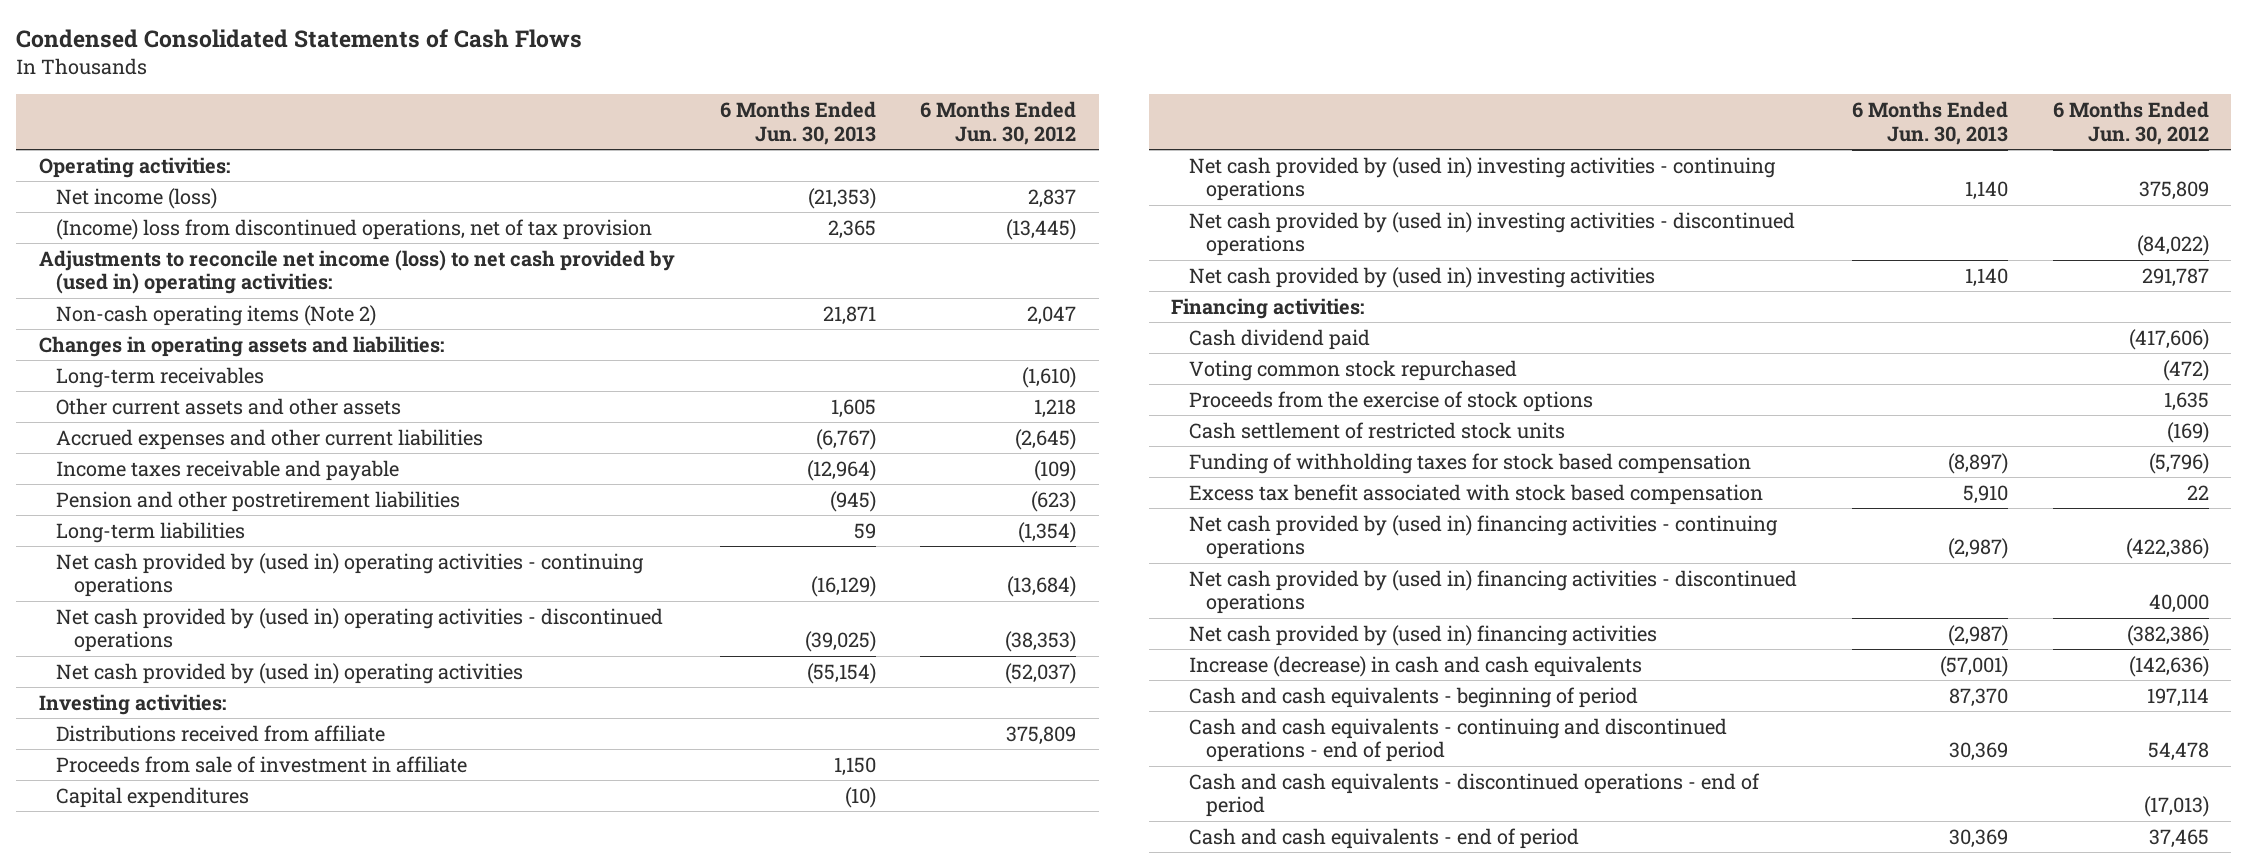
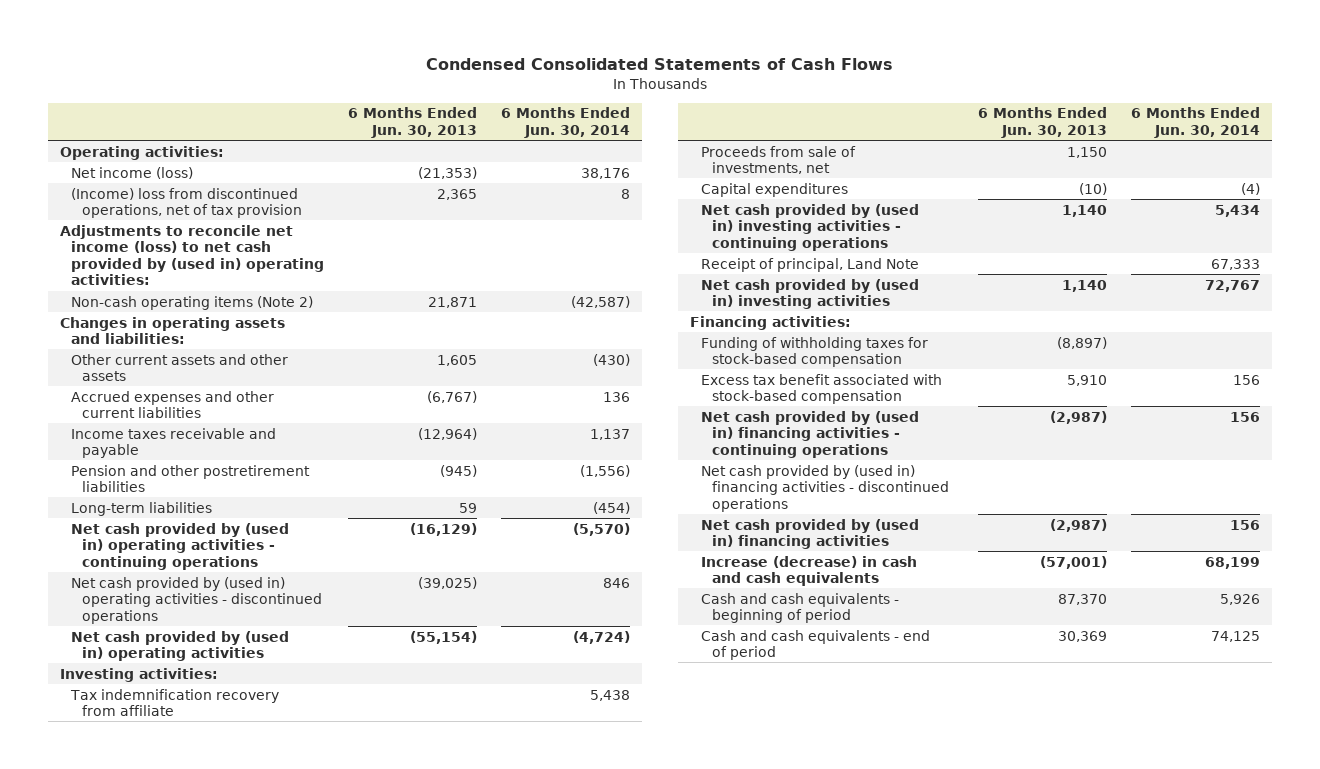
- | 6 Months Ended Jun. 30, 2013 | 6 Months Ended Jun. 30, 2012
+ | 6 Months Ended Jun. 30, 2013 | 6 Months Ended Jun. 30, 2014
- Long-term receivables | | (1,610)
- Distributions received from affiliate | | 375,809
- Proceeds from sale of investment in affiliate | 1,150 |
+ Tax indemnification recovery from affiliate | | 5,438
+ Proceeds from sale of investments, net | 1,150 |
- Net cash provided by (used in) investing activities - discontinued operations | | (84,022)
+ Receipt of principal, Land Note | | 67,333
- Cash dividend paid | | (417,606)
- Voting common stock repurchased | | (472)
- Proceeds from the exercise of stock options | | 1,635
- Cash settlement of restricted stock units | | (169)
- Funding of withholding taxes for stock based compensation | (8,897) | (5,796)
- Excess tax benefit associated with stock based compensation | 5,910 | 22
+ Funding of withholding taxes for stock-based compensation | (8,897) |
+ Excess tax benefit associated with stock-based compensation | 5,910 | 156
- Cash and cash equivalents - continuing and discontinued operations - end of period | 30,369 | 54,478
- Cash and cash equivalents - discontinued operations - end of period | | (17,013)

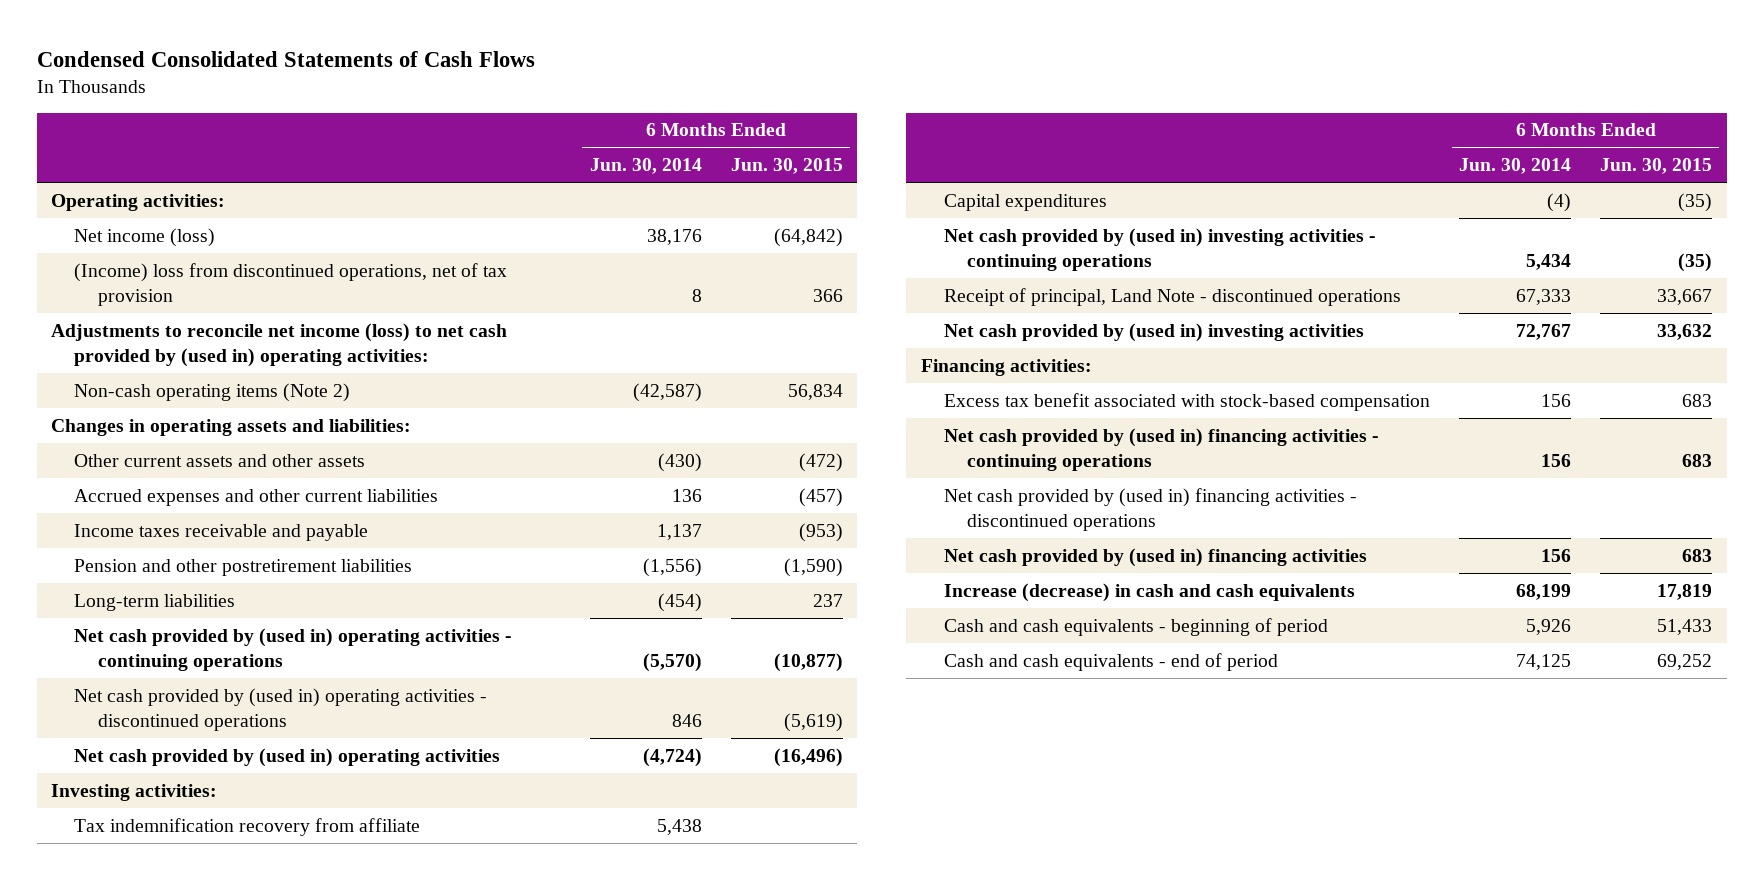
- | 6 Months Ended Jun. 30, 2013 | 6 Months Ended Jun. 30, 2014
+ | 6 Months Ended Jun. 30, 2014 | 6 Months Ended Jun. 30, 2015
- Proceeds from sale of investments, net | 1,150 |
- Receipt of principal, Land Note | | 67,333
+ Receipt of principal, Land Note - discontinued operations | 67,333 | 33,667
- Funding of withholding taxes for stock-based compensation | (8,897) |

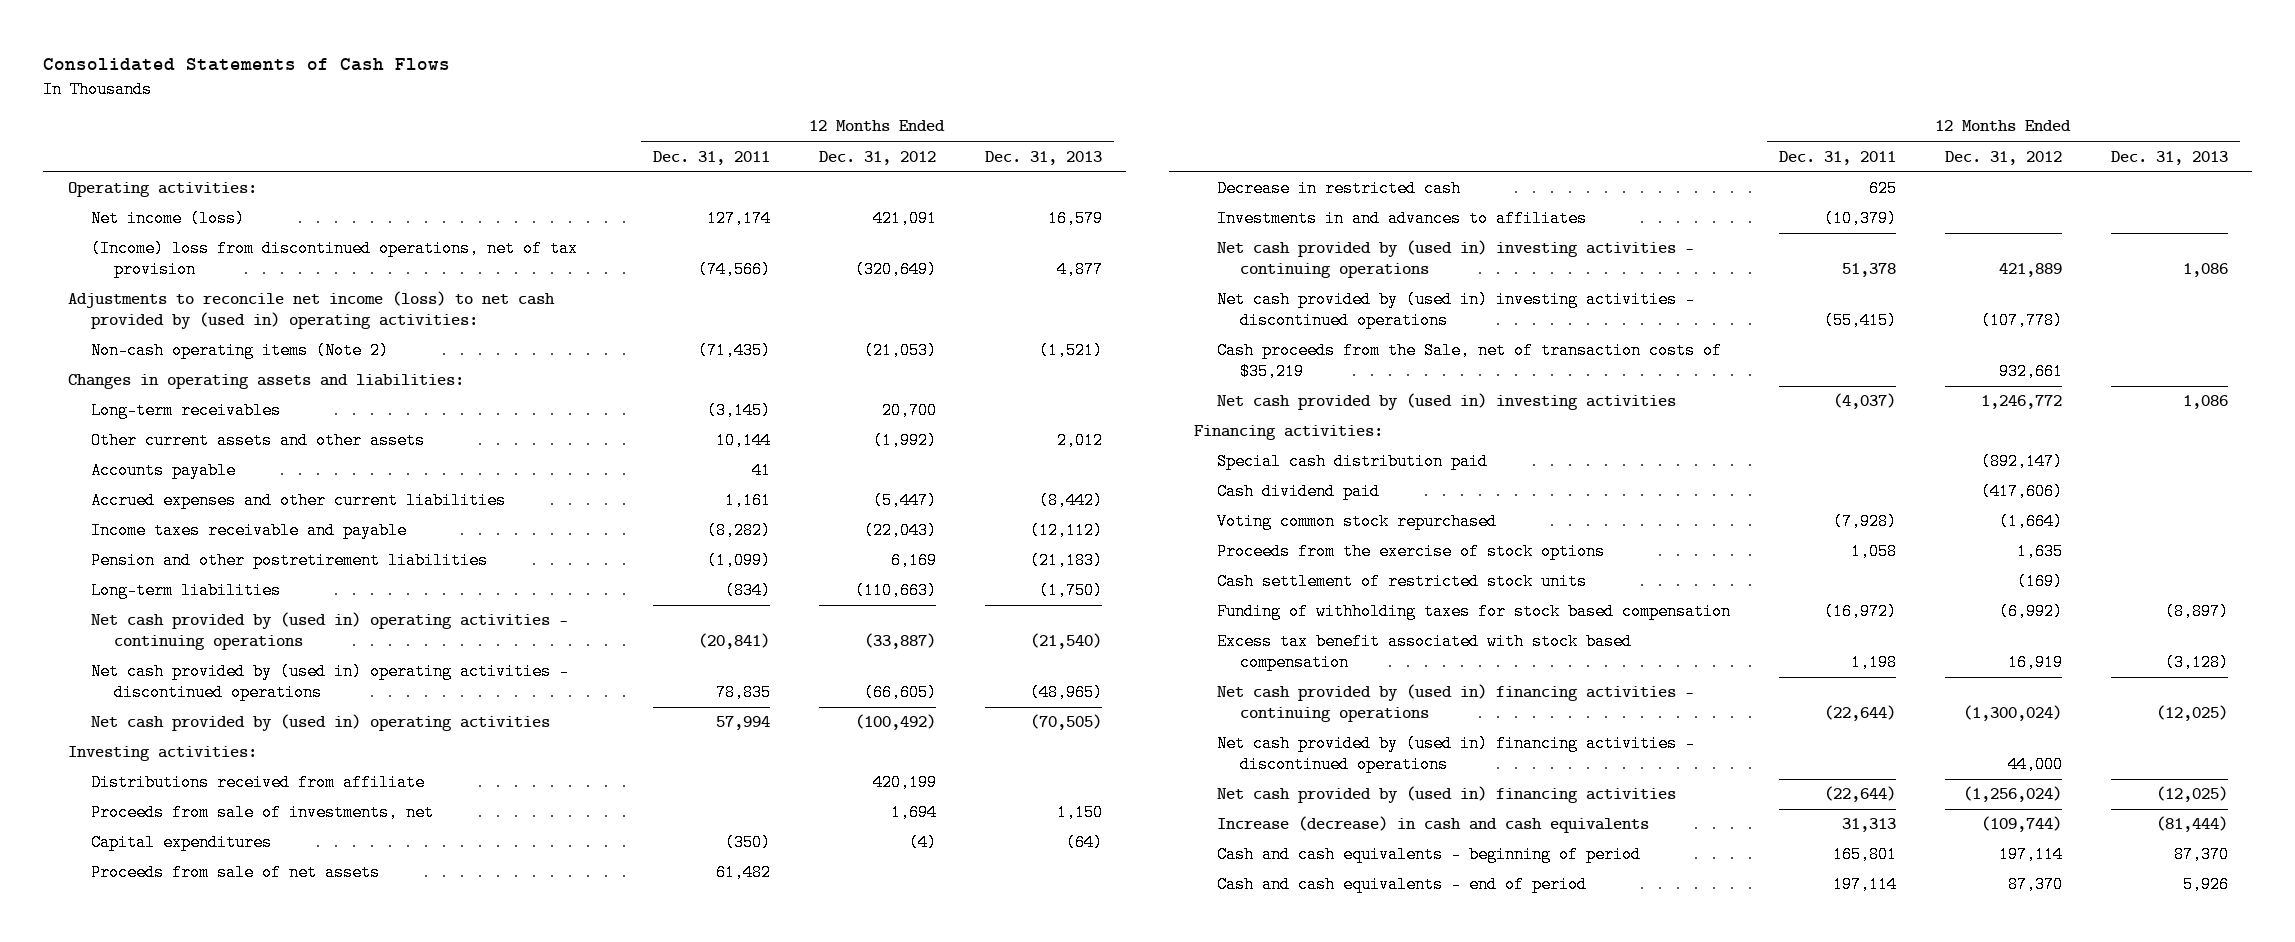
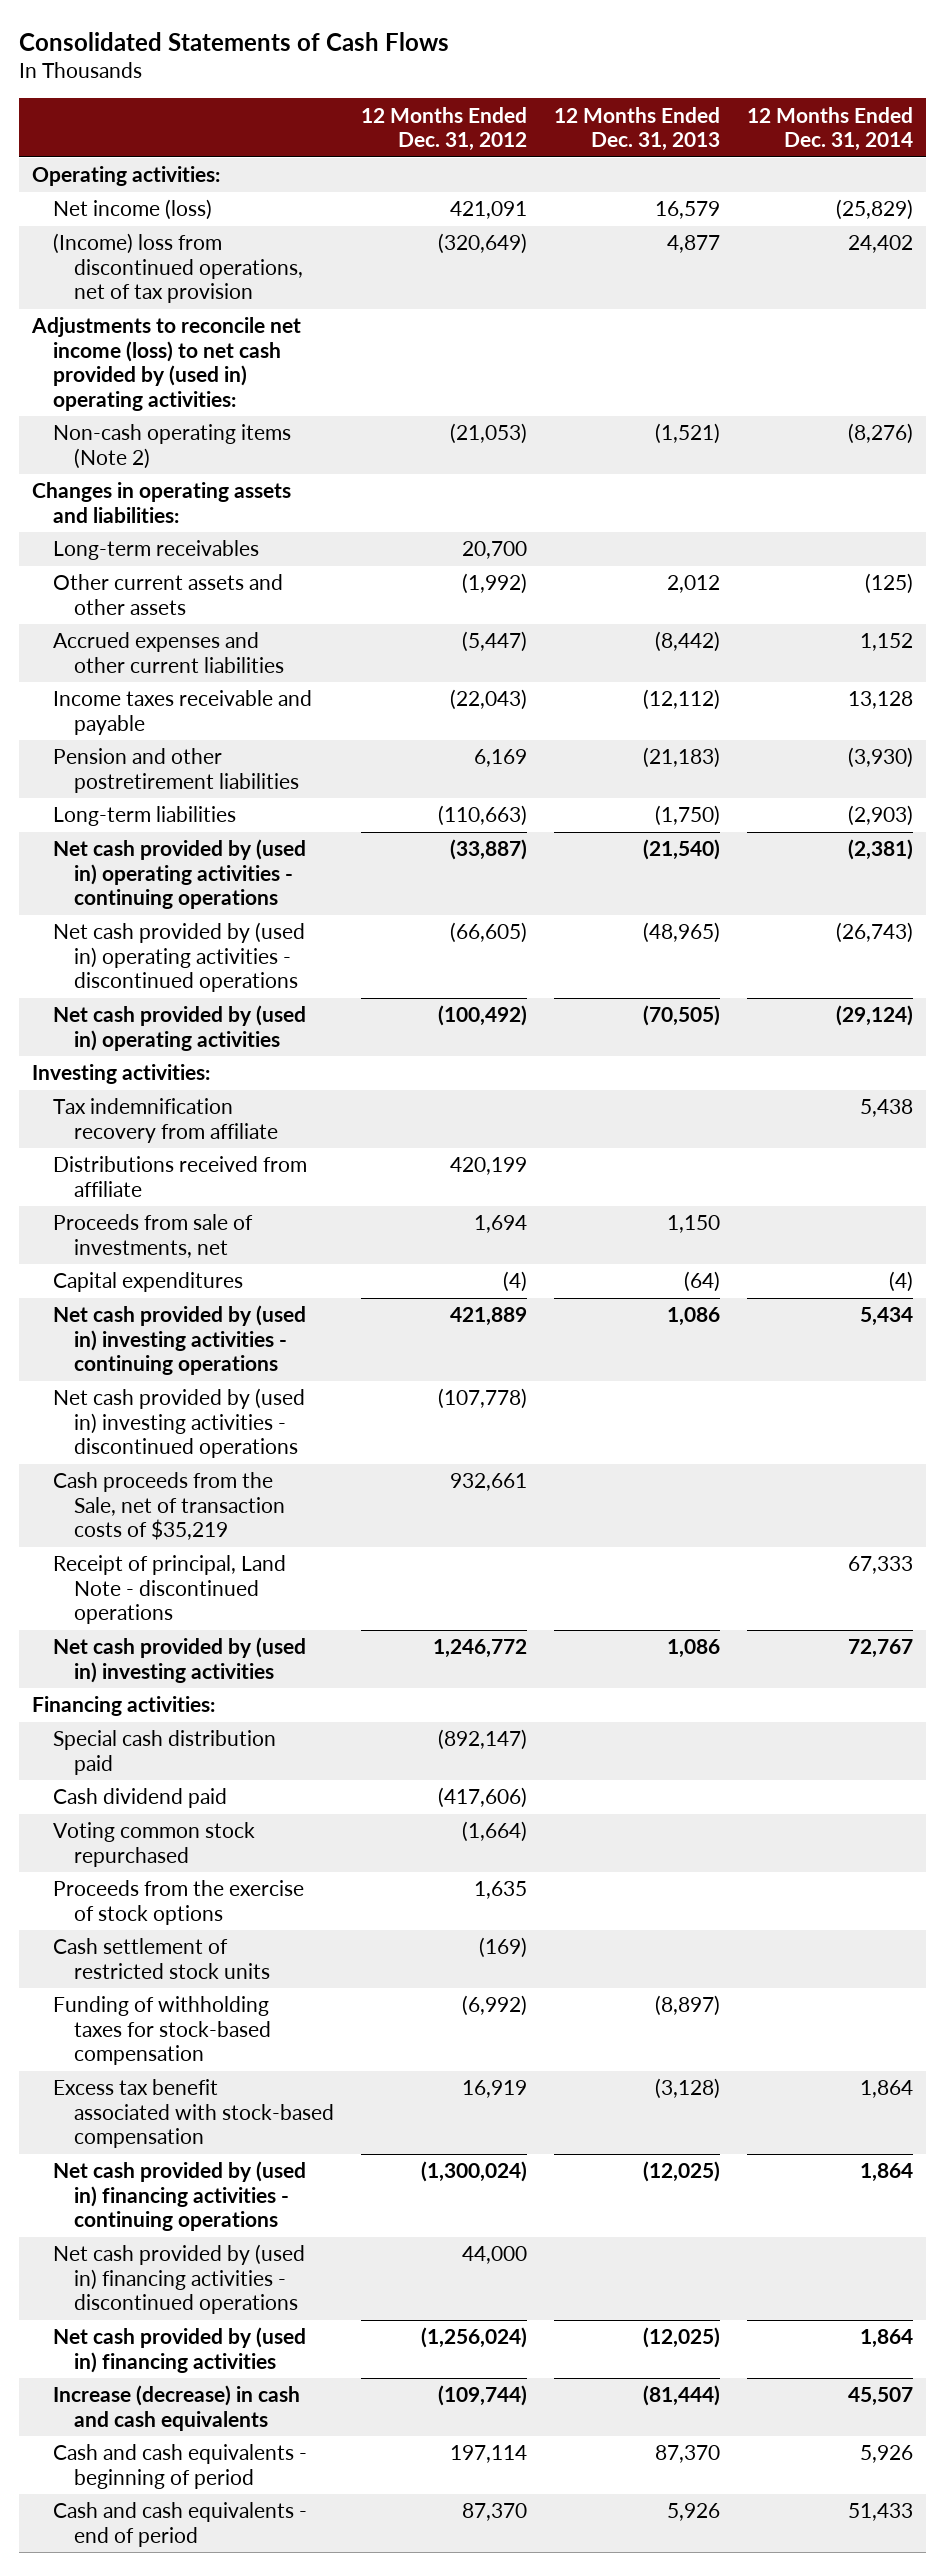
- | 12 Months Ended Dec. 31, 2011 | 12 Months Ended Dec. 31, 2012 | 12 Months Ended Dec. 31, 2013
+ | 12 Months Ended Dec. 31, 2012 | 12 Months Ended Dec. 31, 2013 | 12 Months Ended Dec. 31, 2014
- Accounts payable | 41 | |
+ Tax indemnification recovery from affiliate | | | 5,438
- Proceeds from sale of net assets | 61,482 | |
- Decrease in restricted cash | 625 | |
- Investments in and advances to affiliates | (10,379) | |
+ Receipt of principal, Land Note - discontinued operations | | | 67,333
- Funding of withholding taxes for stock based compensation | (16,972) | (6,992) | (8,897)
- Excess tax benefit associated with stock based compensation | 1,198 | 16,919 | (3,128)
+ Funding of withholding taxes for stock-based compensation | (6,992) | (8,897) |
+ Excess tax benefit associated with stock-based compensation | 16,919 | (3,128) | 1,864

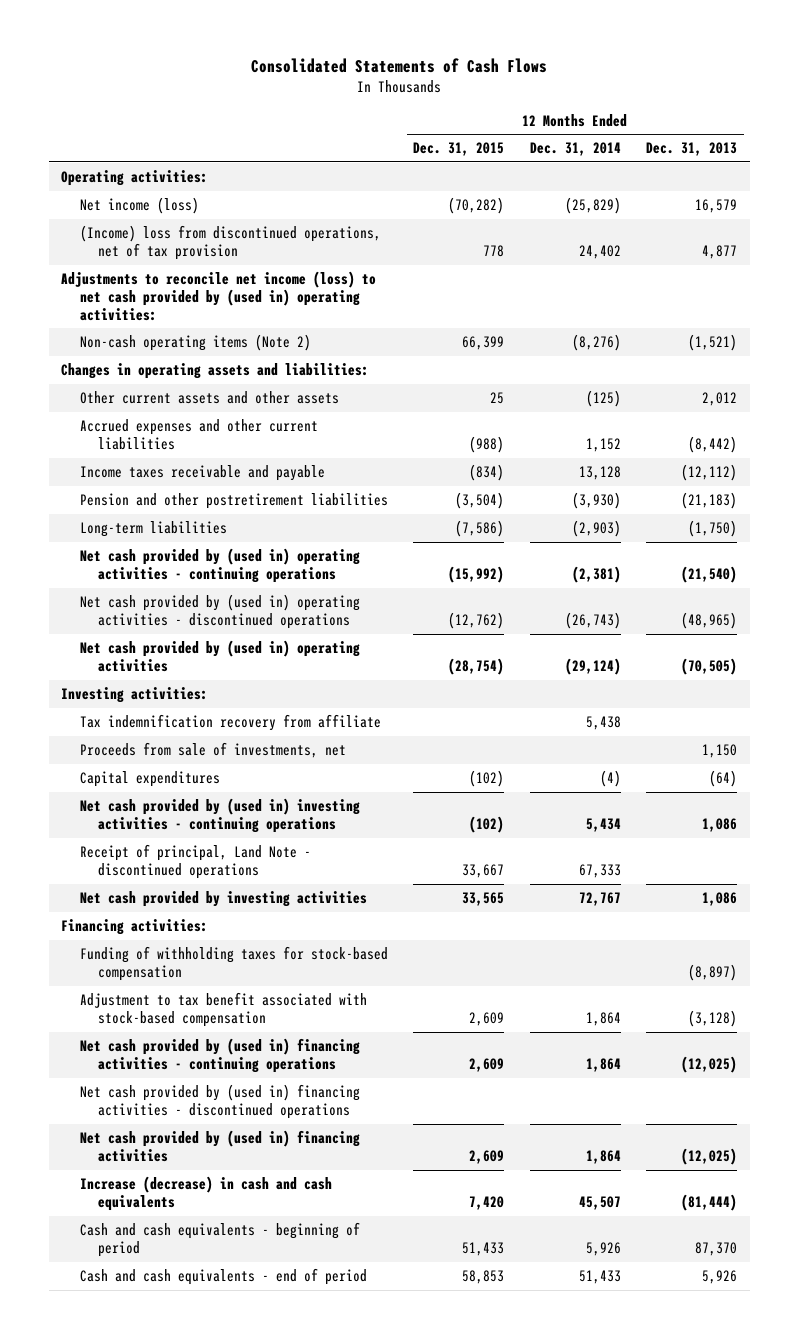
- | 12 Months Ended Dec. 31, 2012 | 12 Months Ended Dec. 31, 2013 | 12 Months Ended Dec. 31, 2014
+ | 12 Months Ended Dec. 31, 2015 | 12 Months Ended Dec. 31, 2014 | 12 Months Ended Dec. 31, 2013
- Long-term receivables | 20,700 | |
- Distributions received from affiliate | 420,199 | |
- Net cash provided by (used in) investing activities - discontinued operations | (107,778) | |
- Cash proceeds from the Sale, net of transaction costs of $35,219 | 932,661 | |
- Net cash provided by (used in) investing activities | 1,246,772 | 1,086 | 72,767
+ Net cash provided by investing activities | 33,565 | 72,767 | 1,086
- Special cash distribution paid | (892,147) | |
- Cash dividend paid | (417,606) | |
- Voting common stock repurchased | (1,664) | |
- Proceeds from the exercise of stock options | 1,635 | |
- Cash settlement of restricted stock units | (169) | |
- Excess tax benefit associated with stock-based compensation | 16,919 | (3,128) | 1,864
+ Adjustment to tax benefit associated with stock-based compensation | 2,609 | 1,864 | (3,128)

